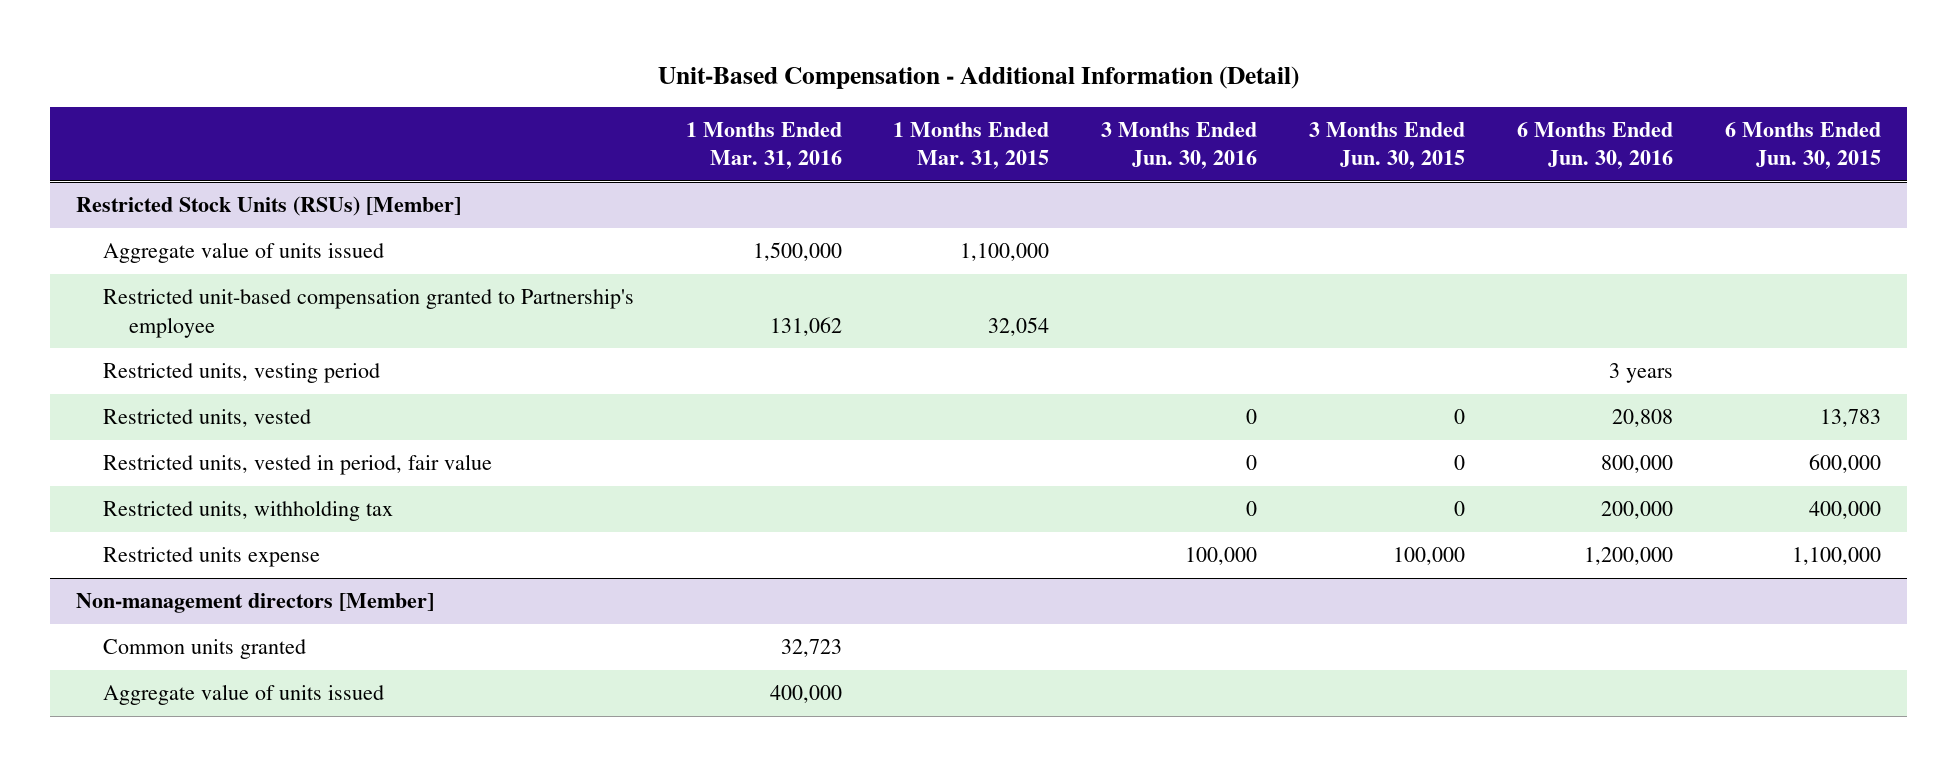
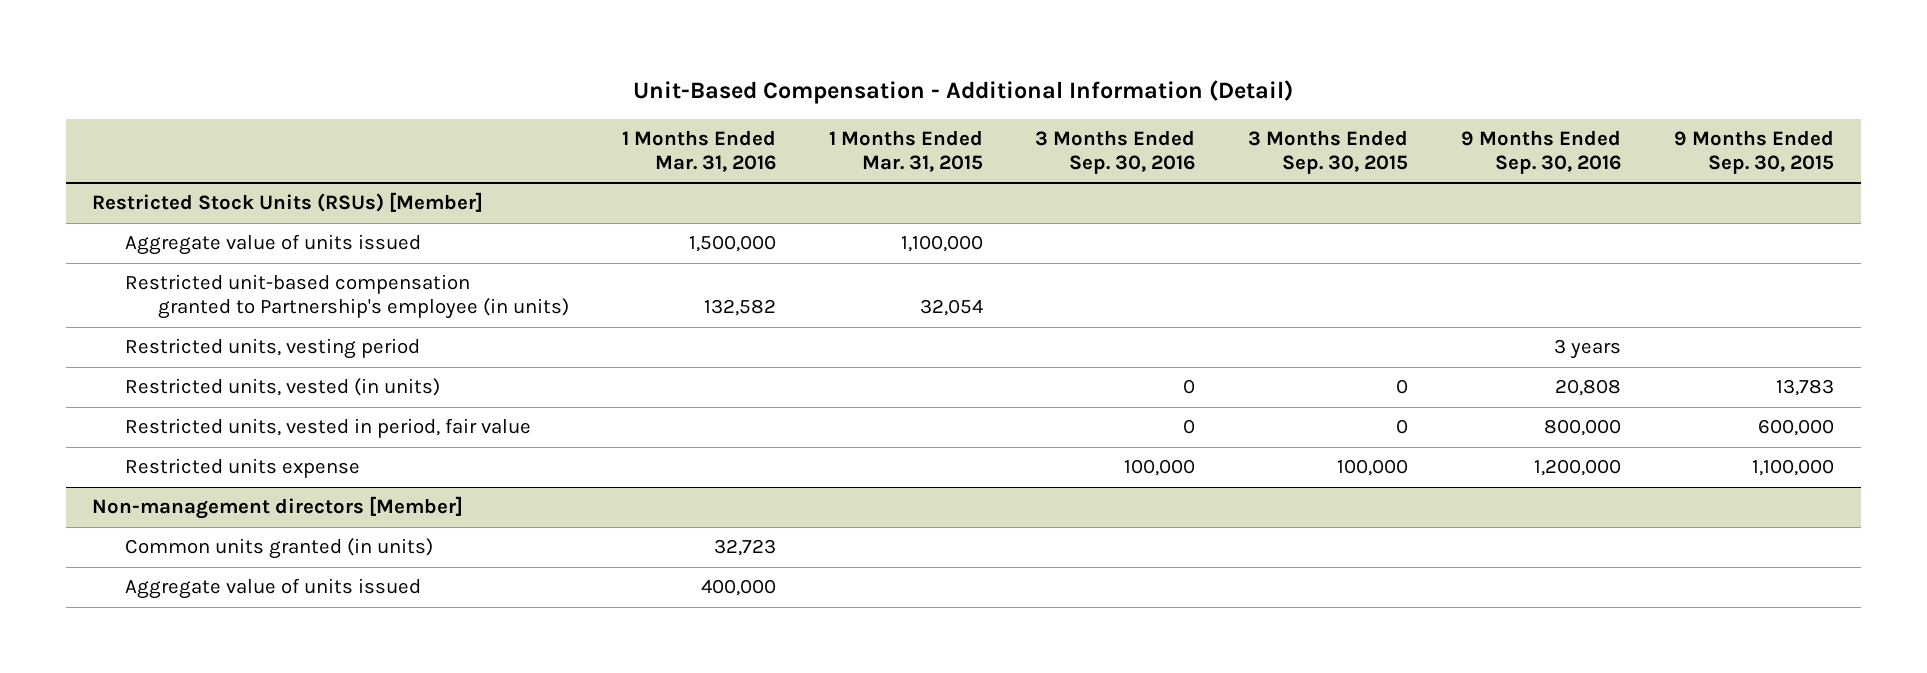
- | 1 Months Ended Mar. 31, 2016 | 1 Months Ended Mar. 31, 2015 | 3 Months Ended Jun. 30, 2016 | 3 Months Ended Jun. 30, 2015 | 6 Months Ended Jun. 30, 2016 | 6 Months Ended Jun. 30, 2015
+ | 1 Months Ended Mar. 31, 2016 | 1 Months Ended Mar. 31, 2015 | 3 Months Ended Sep. 30, 2016 | 3 Months Ended Sep. 30, 2015 | 9 Months Ended Sep. 30, 2016 | 9 Months Ended Sep. 30, 2015
@ Restricted Stock Units (RSUs) [Member]
- Restricted unit-based compensation granted to Partnership's employee | 131,062 | 32,054 | | | |
+ Restricted unit-based compensation granted to Partnership's employee (in units) | 132,582 | 32,054 | | | |
- Restricted units, vested | | | 0 | 0 | 20,808 | 13,783
+ Restricted units, vested (in units) | | | 0 | 0 | 20,808 | 13,783
- Restricted units, withholding tax | | | 0 | 0 | 200,000 | 400,000
@ Non-management directors [Member]
- Common units granted | 32,723 | | | | |
+ Common units granted (in units) | 32,723 | | | | |

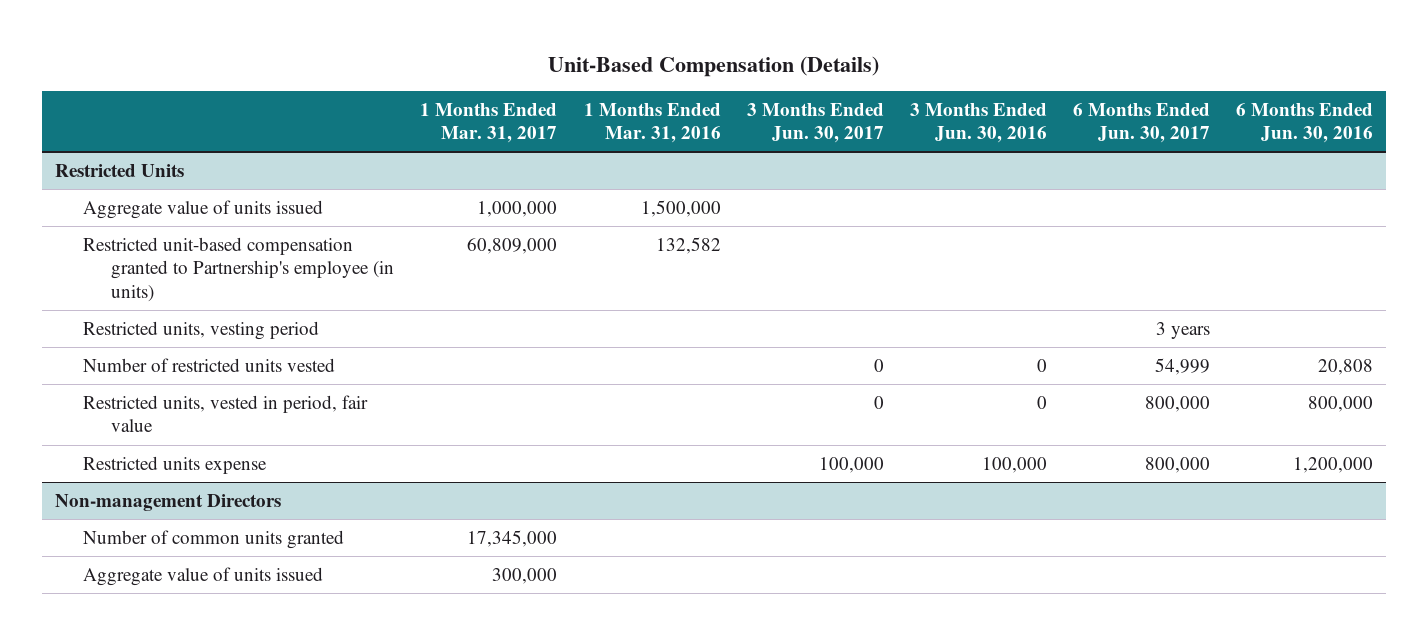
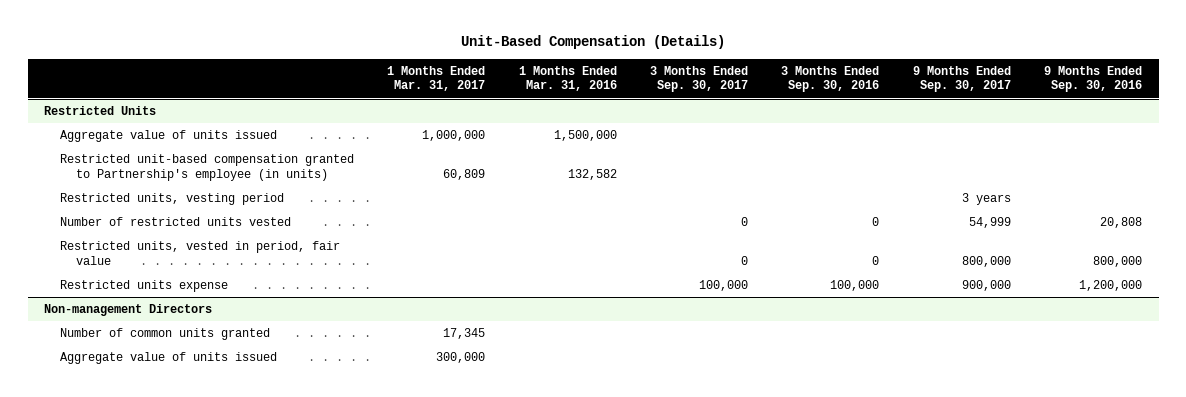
- | 1 Months Ended Mar. 31, 2017 | 1 Months Ended Mar. 31, 2016 | 3 Months Ended Jun. 30, 2017 | 3 Months Ended Jun. 30, 2016 | 6 Months Ended Jun. 30, 2017 | 6 Months Ended Jun. 30, 2016
+ | 1 Months Ended Mar. 31, 2017 | 1 Months Ended Mar. 31, 2016 | 3 Months Ended Sep. 30, 2017 | 3 Months Ended Sep. 30, 2016 | 9 Months Ended Sep. 30, 2017 | 9 Months Ended Sep. 30, 2016
@ Restricted Units
- Restricted unit-based compensation granted to Partnership's employee (in units) | 60,809,000 | 132,582 | | | |
+ Restricted unit-based compensation granted to Partnership's employee (in units) | 60,809 | 132,582 | | | |
@ Non-management Directors
- Number of common units granted | 17,345,000 | | | | |
+ Number of common units granted | 17,345 | | | | |

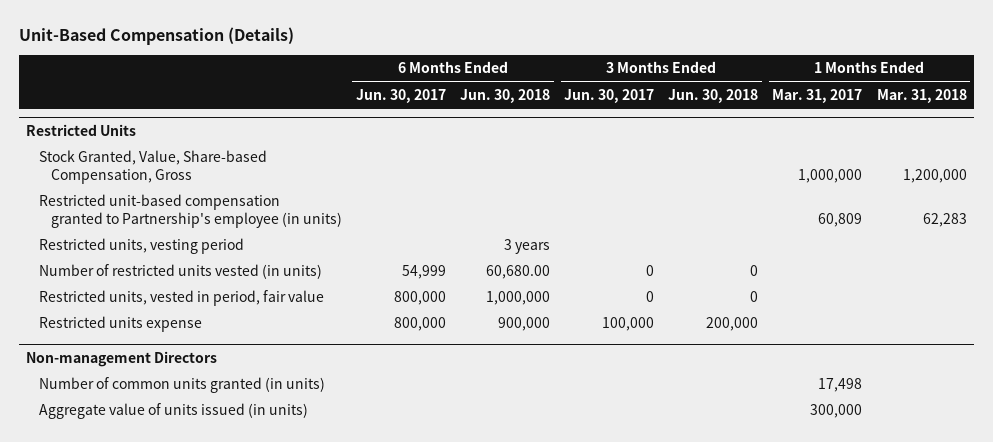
- | 1 Months Ended Mar. 31, 2017 | 1 Months Ended Mar. 31, 2016 | 3 Months Ended Sep. 30, 2017 | 3 Months Ended Sep. 30, 2016 | 9 Months Ended Sep. 30, 2017 | 9 Months Ended Sep. 30, 2016
+ | 6 Months Ended Jun. 30, 2017 | 6 Months Ended Jun. 30, 2018 | 3 Months Ended Jun. 30, 2017 | 3 Months Ended Jun. 30, 2018 | 1 Months Ended Mar. 31, 2017 | 1 Months Ended Mar. 31, 2018
@ Restricted Units
- Aggregate value of units issued | 1,000,000 | 1,500,000 | | | |
+ Stock Granted, Value, Share-based Compensation, Gross | | | | | 1,000,000 | 1,200,000
- Number of restricted units vested | | | 0 | 0 | 54,999 | 20,808
+ Number of restricted units vested (in units) | 54,999 | 60,680.00 | 0 | 0 | |
@ Non-management Directors
- Number of common units granted | 17,345 | | | | |
- Aggregate value of units issued | 300,000 | | | | |
+ Number of common units granted (in units) | | | | | 17,498 |
+ Aggregate value of units issued (in units) | | | | | 300,000 |

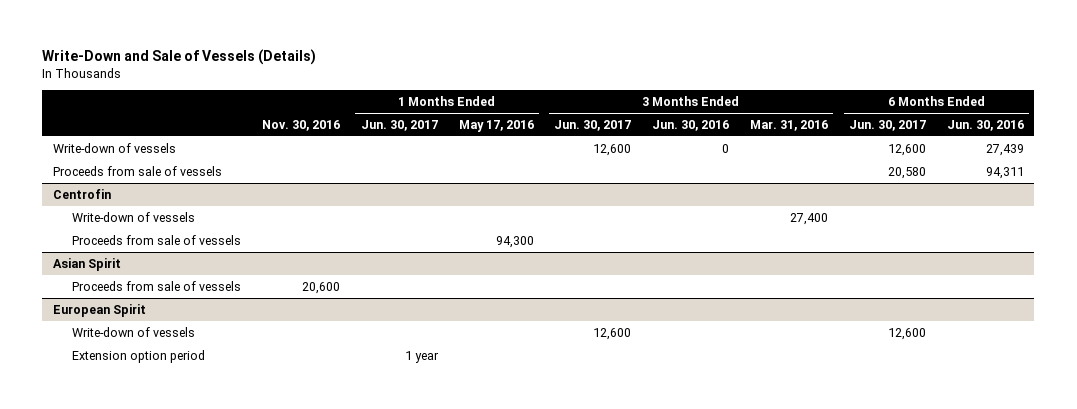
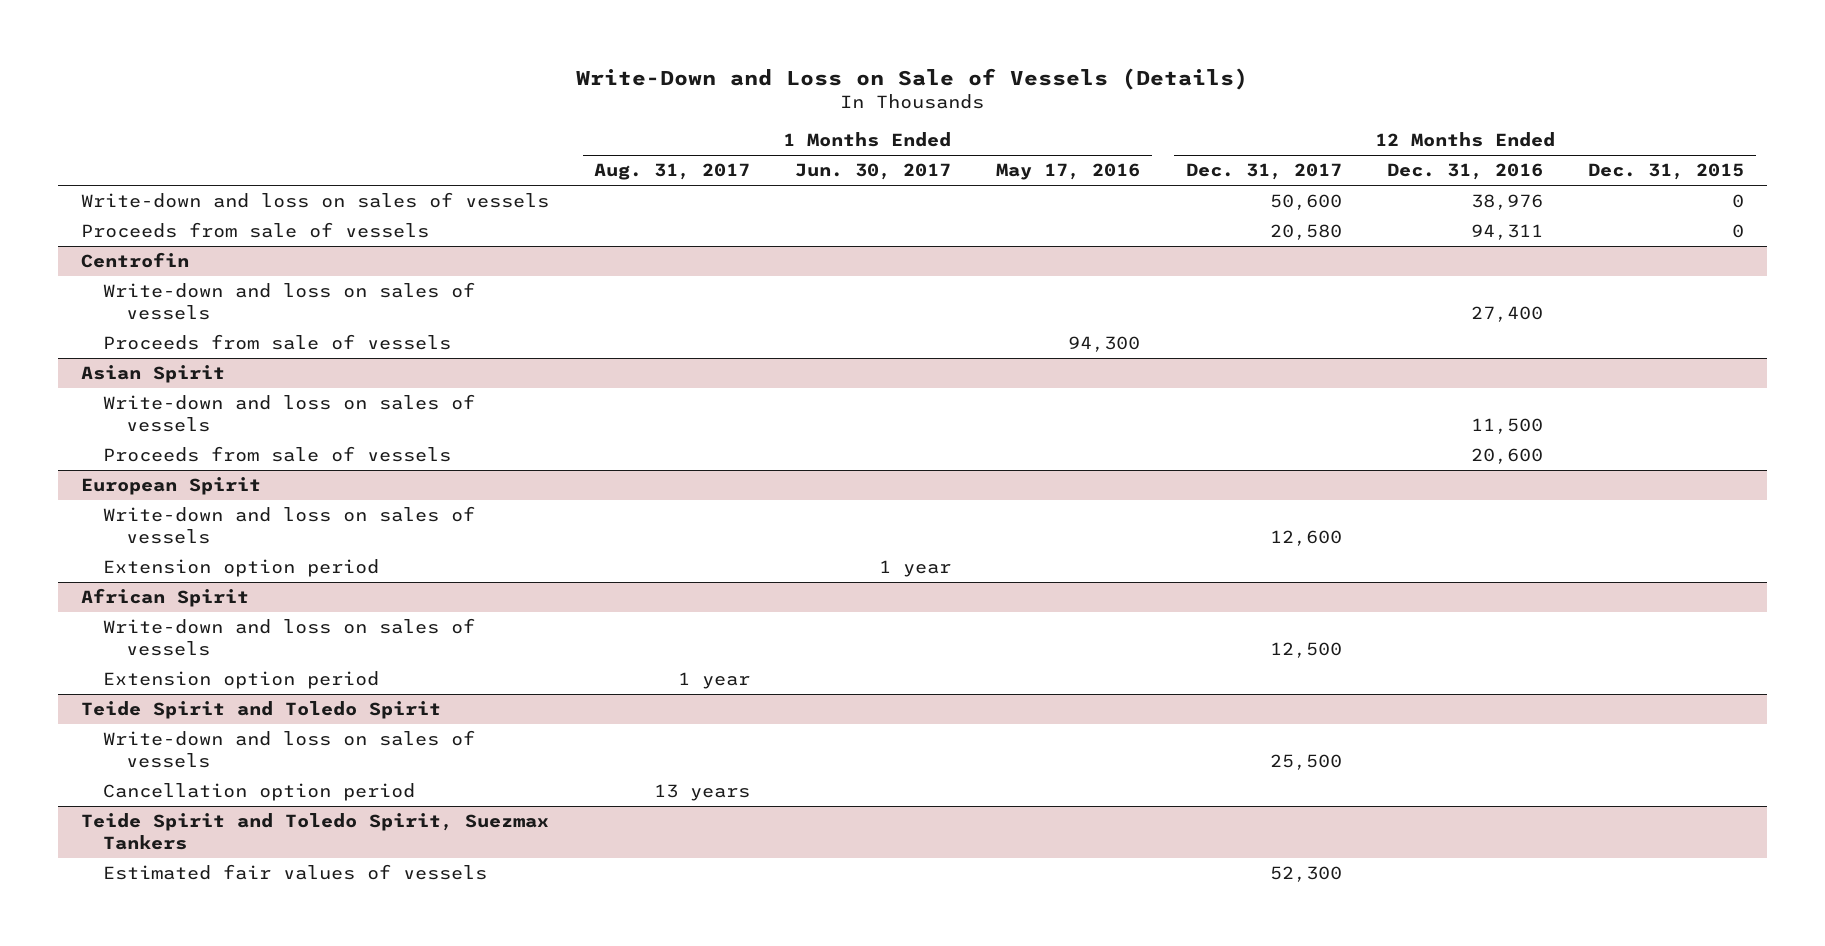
- Write-Down and Sale of Vessels (Details)
+ Write-Down and Loss on Sale of Vessels (Details)
- | Nov. 30, 2016 | 1 Months Ended Jun. 30, 2017 | 1 Months Ended May 17, 2016 | 3 Months Ended Jun. 30, 2017 | 3 Months Ended Jun. 30, 2016 | 3 Months Ended Mar. 31, 2016 | 6 Months Ended Jun. 30, 2017 | 6 Months Ended Jun. 30, 2016
+ | 1 Months Ended Aug. 31, 2017 | 1 Months Ended Jun. 30, 2017 | 1 Months Ended May 17, 2016 | 12 Months Ended Dec. 31, 2017 | 12 Months Ended Dec. 31, 2016 | 12 Months Ended Dec. 31, 2015
- Write-down of vessels | | | | 12,600 | 0 | | 12,600 | 27,439
+ Write-down and loss on sales of vessels | | | | 50,600 | 38,976 | 0
@ Centrofin
- Write-down of vessels | | | | | | 27,400 | |
+ Write-down and loss on sales of vessels | | | | | 27,400 |
@ Asian Spirit
+ Write-down and loss on sales of vessels | | | | | 11,500 |
@ European Spirit
- Write-down of vessels | | | | 12,600 | | | 12,600 |
+ Write-down and loss on sales of vessels | | | | 12,600 | |
+ African Spirit
+ Write-down and loss on sales of vessels | | | | 12,500 | |
+ Extension option period | 1 year | | | | |
+ Teide Spirit and Toledo Spirit
+ Write-down and loss on sales of vessels | | | | 25,500 | |
+ Cancellation option period | 13 years | | | | |
+ Teide Spirit and Toledo Spirit, Suezmax Tankers
+ Estimated fair values of vessels | | | | 52,300 | |

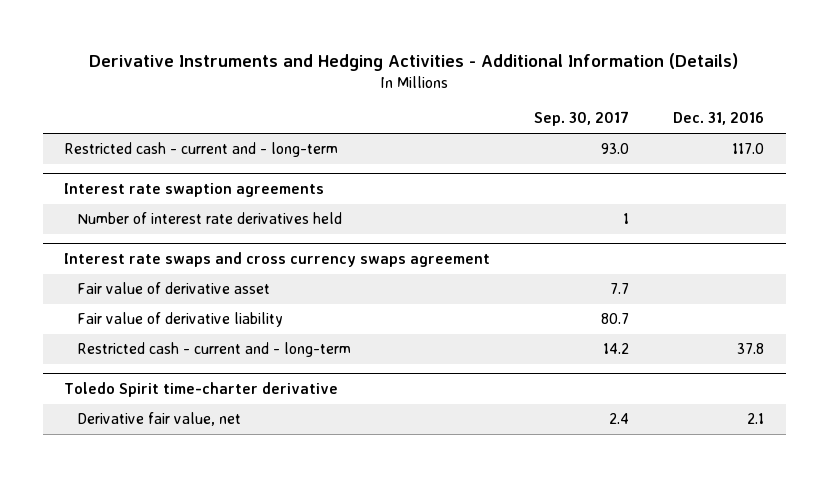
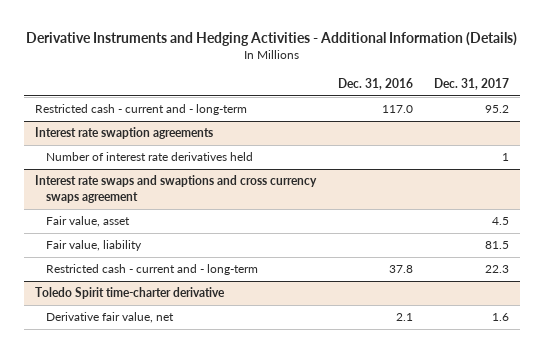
- | Sep. 30, 2017 | Dec. 31, 2016
+ | Dec. 31, 2016 | Dec. 31, 2017
- Interest rate swaps and cross currency swaps agreement
- Fair value of derivative asset | 7.7 |
- Fair value of derivative liability | 80.7 |
+ Interest rate swaps and swaptions and cross currency swaps agreement
+ Fair value, asset | | 4.5
+ Fair value, liability | | 81.5

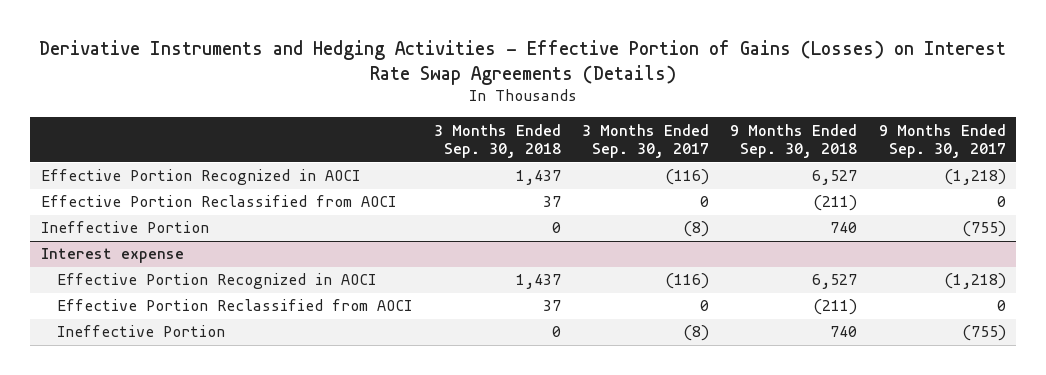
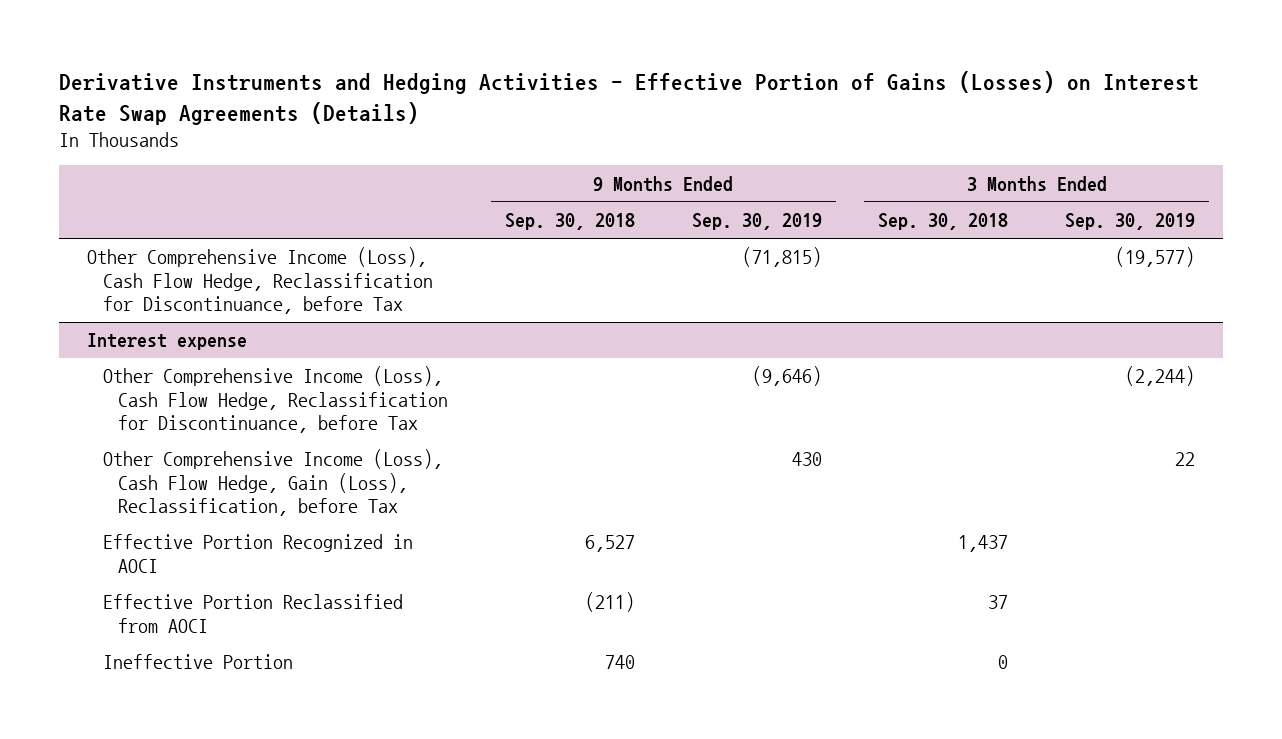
- | 3 Months Ended Sep. 30, 2018 | 3 Months Ended Sep. 30, 2017 | 9 Months Ended Sep. 30, 2018 | 9 Months Ended Sep. 30, 2017
+ | 9 Months Ended Sep. 30, 2018 | 9 Months Ended Sep. 30, 2019 | 3 Months Ended Sep. 30, 2018 | 3 Months Ended Sep. 30, 2019
- Effective Portion Recognized in AOCI | 1,437 | (116) | 6,527 | (1,218)
- Effective Portion Reclassified from AOCI | 37 | 0 | (211) | 0
- Ineffective Portion | 0 | (8) | 740 | (755)
+ Other Comprehensive Income (Loss), Cash Flow Hedge, Reclassification for Discontinuance, before Tax | | (71,815) | | (19,577)
@ Interest expense
+ Other Comprehensive Income (Loss), Cash Flow Hedge, Reclassification for Discontinuance, before Tax | | (9,646) | | (2,244)
+ Other Comprehensive Income (Loss), Cash Flow Hedge, Gain (Loss), Reclassification, before Tax | | 430 | | 22

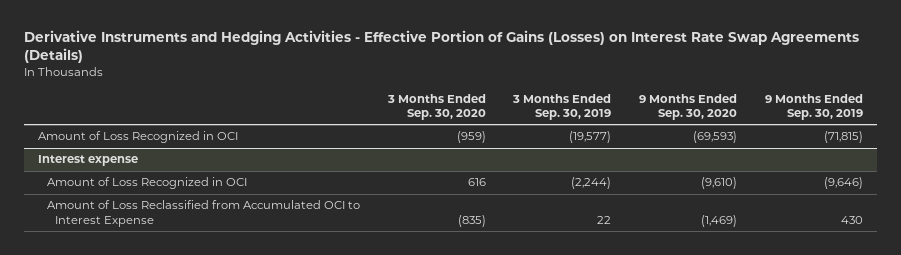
- | 9 Months Ended Sep. 30, 2018 | 9 Months Ended Sep. 30, 2019 | 3 Months Ended Sep. 30, 2018 | 3 Months Ended Sep. 30, 2019
+ | 3 Months Ended Sep. 30, 2020 | 3 Months Ended Sep. 30, 2019 | 9 Months Ended Sep. 30, 2020 | 9 Months Ended Sep. 30, 2019
- Other Comprehensive Income (Loss), Cash Flow Hedge, Reclassification for Discontinuance, before Tax | | (71,815) | | (19,577)
+ Amount of Loss Recognized in OCI | (959) | (19,577) | (69,593) | (71,815)
@ Interest expense
- Other Comprehensive Income (Loss), Cash Flow Hedge, Reclassification for Discontinuance, before Tax | | (9,646) | | (2,244)
- Other Comprehensive Income (Loss), Cash Flow Hedge, Gain (Loss), Reclassification, before Tax | | 430 | | 22
- Effective Portion Recognized in AOCI | 6,527 | | 1,437 |
- Effective Portion Reclassified from AOCI | (211) | | 37 |
- Ineffective Portion | 740 | | 0 |
+ Amount of Loss Recognized in OCI | 616 | (2,244) | (9,610) | (9,646)
+ Amount of Loss Reclassified from Accumulated OCI to Interest Expense | (835) | 22 | (1,469) | 430

